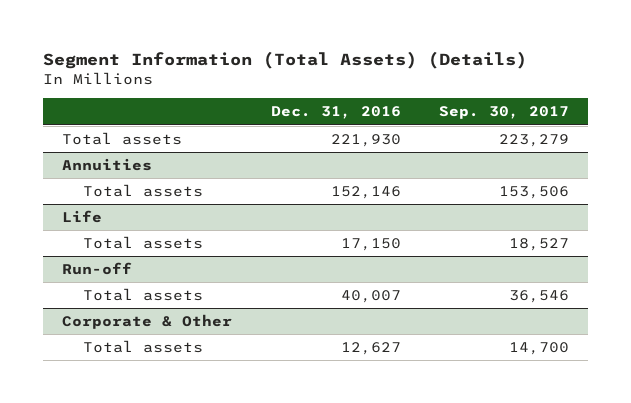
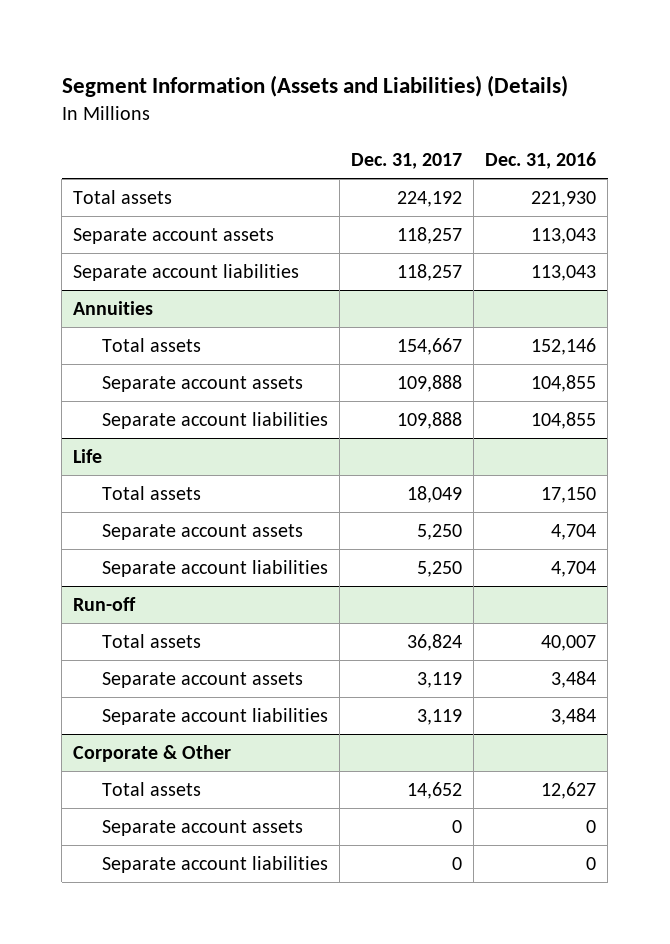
- Segment Information (Total Assets) (Details)
+ Segment Information (Assets and Liabilities) (Details)
- | Dec. 31, 2016 | Sep. 30, 2017
+ | Dec. 31, 2017 | Dec. 31, 2016
+ Separate account assets | 118,257 | 113,043
+ Separate account liabilities | 118,257 | 113,043
@ Annuities
+ Separate account assets | 109,888 | 104,855
+ Separate account liabilities | 109,888 | 104,855
@ Life
+ Separate account assets | 5,250 | 4,704
+ Separate account liabilities | 5,250 | 4,704
@ Run-off
+ Separate account assets | 3,119 | 3,484
+ Separate account liabilities | 3,119 | 3,484
@ Corporate & Other
+ Separate account assets | 0 | 0
+ Separate account liabilities | 0 | 0

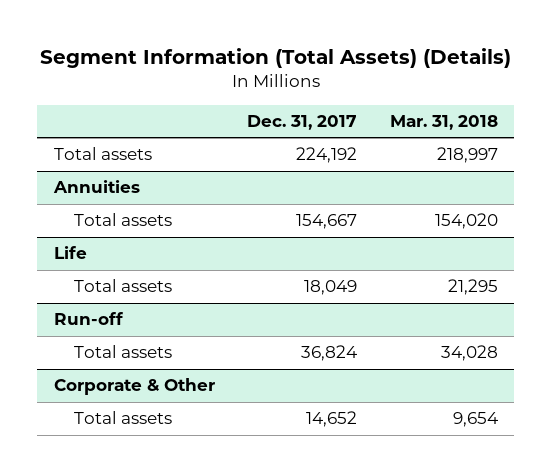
- Segment Information (Assets and Liabilities) (Details)
+ Segment Information (Total Assets) (Details)
- | Dec. 31, 2017 | Dec. 31, 2016
+ | Dec. 31, 2017 | Mar. 31, 2018
- Separate account assets | 118,257 | 113,043
- Separate account liabilities | 118,257 | 113,043
@ Annuities
- Separate account assets | 109,888 | 104,855
- Separate account liabilities | 109,888 | 104,855
@ Life
- Separate account assets | 5,250 | 4,704
- Separate account liabilities | 5,250 | 4,704
@ Run-off
- Separate account assets | 3,119 | 3,484
- Separate account liabilities | 3,119 | 3,484
@ Corporate & Other
- Separate account assets | 0 | 0
- Separate account liabilities | 0 | 0

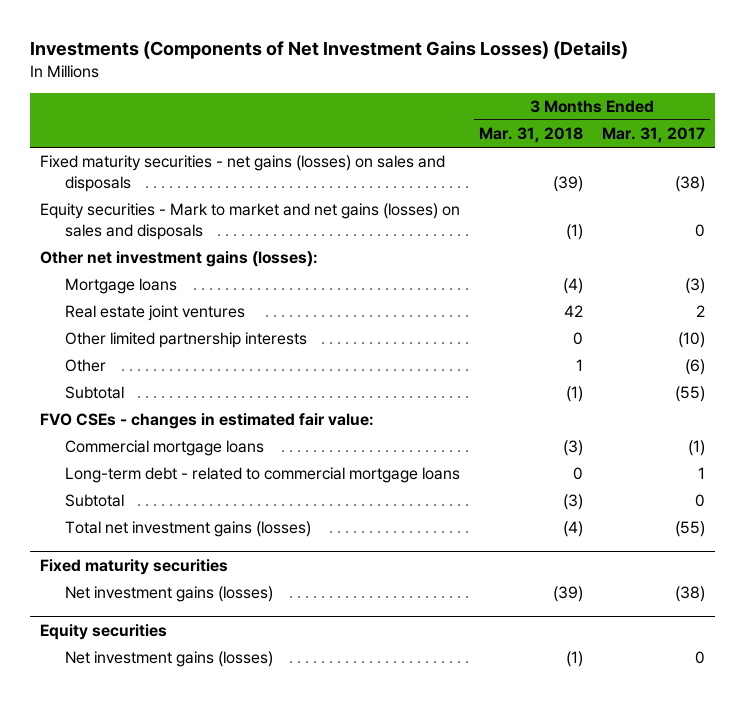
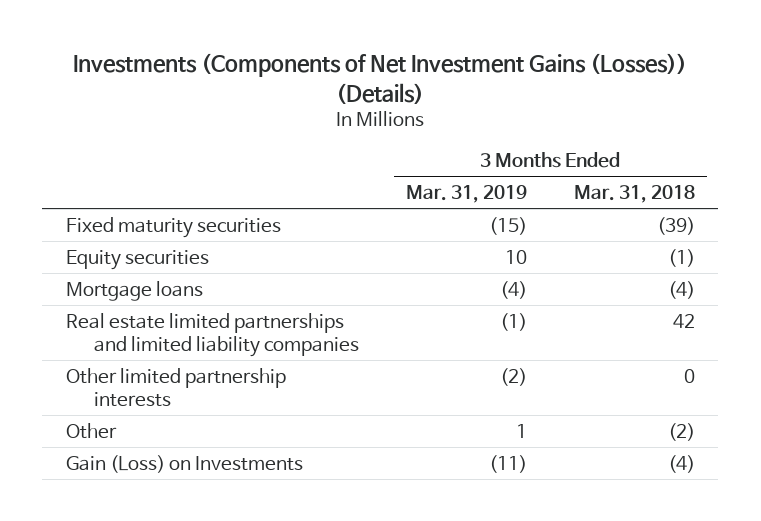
- Investments (Components of Net Investment Gains Losses) (Details)
+ Investments (Components of Net Investment Gains (Losses)) (Details)
- | 3 Months Ended Mar. 31, 2018 | 3 Months Ended Mar. 31, 2017
+ | 3 Months Ended Mar. 31, 2019 | 3 Months Ended Mar. 31, 2018
- Fixed maturity securities - net gains (losses) on sales and disposals | (39) | (38)
- Equity securities - Mark to market and net gains (losses) on sales and disposals | (1) | 0
- Other net investment gains (losses):
+ Fixed maturity securities | (15) | (39)
+ Equity securities | 10 | (1)
- Real estate joint ventures | 42 | 2
+ Real estate limited partnerships and limited liability companies | (1) | 42
- Other | 1 | (6)
- Subtotal | (1) | (55)
- FVO CSEs - changes in estimated fair value:
- Commercial mortgage loans | (3) | (1)
- Long-term debt - related to commercial mortgage loans | 0 | 1
- Subtotal | (3) | 0
- Total net investment gains (losses) | (4) | (55)
- Fixed maturity securities
- Net investment gains (losses) | (39) | (38)
- Equity securities
- Net investment gains (losses) | (1) | 0
+ Other | 1 | (2)
+ Gain (Loss) on Investments | (11) | (4)

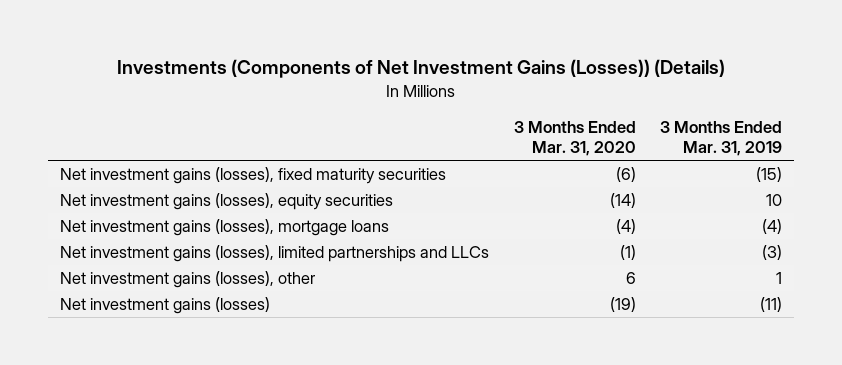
- | 3 Months Ended Mar. 31, 2019 | 3 Months Ended Mar. 31, 2018
+ | 3 Months Ended Mar. 31, 2020 | 3 Months Ended Mar. 31, 2019
- Fixed maturity securities | (15) | (39)
- Equity securities | 10 | (1)
- Mortgage loans | (4) | (4)
- Real estate limited partnerships and limited liability companies | (1) | 42
- Other limited partnership interests | (2) | 0
- Other | 1 | (2)
- Gain (Loss) on Investments | (11) | (4)
+ Net investment gains (losses), fixed maturity securities | (6) | (15)
+ Net investment gains (losses), equity securities | (14) | 10
+ Net investment gains (losses), mortgage loans | (4) | (4)
+ Net investment gains (losses), limited partnerships and LLCs | (1) | (3)
+ Net investment gains (losses), other | 6 | 1
+ Net investment gains (losses) | (19) | (11)

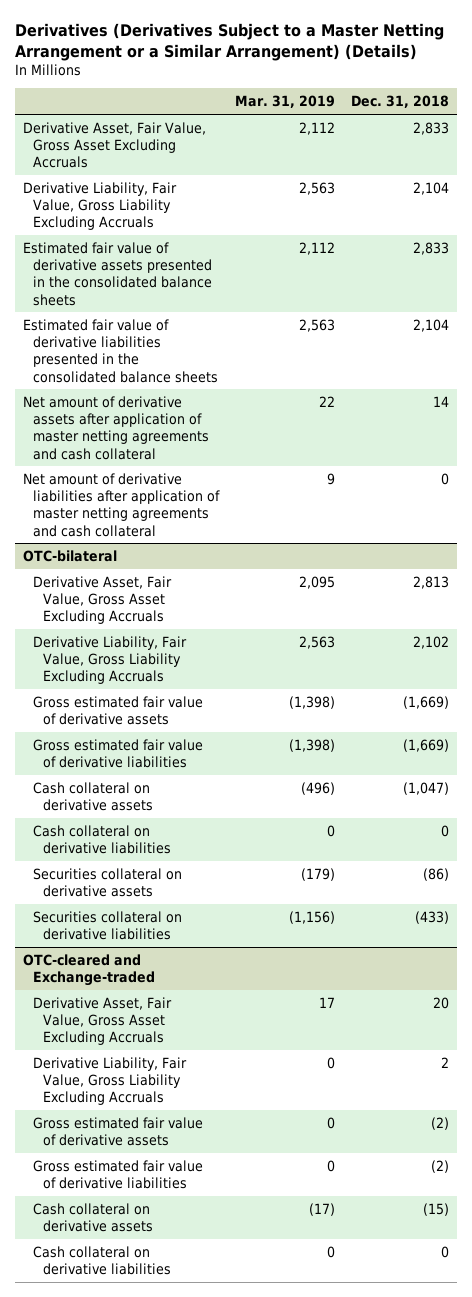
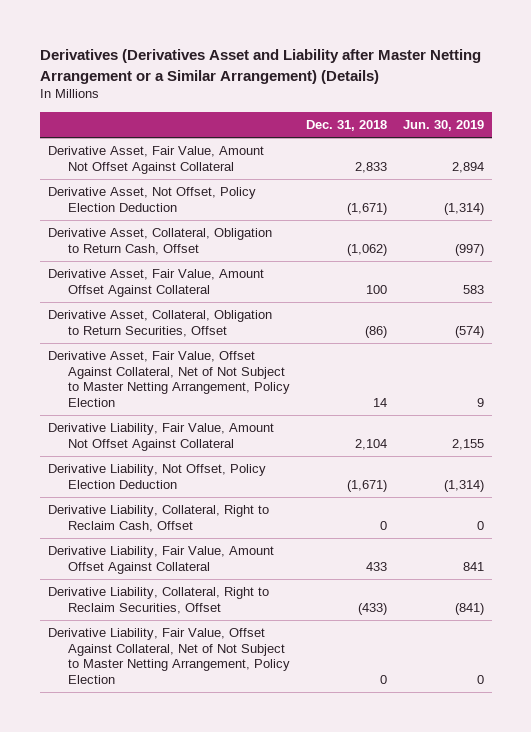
- Derivatives (Derivatives Subject to a Master Netting Arrangement or a Similar Arrangement) (Details)
+ Derivatives (Derivatives Asset and Liability after Master Netting Arrangement or a Similar Arrangement) (Details)
- | Mar. 31, 2019 | Dec. 31, 2018
+ | Dec. 31, 2018 | Jun. 30, 2019
- Derivative Asset, Fair Value, Gross Asset Excluding Accruals | 2,112 | 2,833
- Derivative Liability, Fair Value, Gross Liability Excluding Accruals | 2,563 | 2,104
- Estimated fair value of derivative assets presented in the consolidated balance sheets | 2,112 | 2,833
- Estimated fair value of derivative liabilities presented in the consolidated balance sheets | 2,563 | 2,104
- Net amount of derivative assets after application of master netting agreements and cash collateral | 22 | 14
- Net amount of derivative liabilities after application of master netting agreements and cash collateral | 9 | 0
- OTC-bilateral
- Derivative Asset, Fair Value, Gross Asset Excluding Accruals | 2,095 | 2,813
- Derivative Liability, Fair Value, Gross Liability Excluding Accruals | 2,563 | 2,102
- Gross estimated fair value of derivative assets | (1,398) | (1,669)
- Gross estimated fair value of derivative liabilities | (1,398) | (1,669)
- Cash collateral on derivative assets | (496) | (1,047)
- Cash collateral on derivative liabilities | 0 | 0
- Securities collateral on derivative assets | (179) | (86)
- Securities collateral on derivative liabilities | (1,156) | (433)
- OTC-cleared and Exchange-traded
- Derivative Asset, Fair Value, Gross Asset Excluding Accruals | 17 | 20
- Derivative Liability, Fair Value, Gross Liability Excluding Accruals | 0 | 2
- Gross estimated fair value of derivative assets | 0 | (2)
- Gross estimated fair value of derivative liabilities | 0 | (2)
- Cash collateral on derivative assets | (17) | (15)
- Cash collateral on derivative liabilities | 0 | 0
+ Derivative Asset, Fair Value, Amount Not Offset Against Collateral | 2,833 | 2,894
+ Derivative Asset, Not Offset, Policy Election Deduction | (1,671) | (1,314)
+ Derivative Asset, Collateral, Obligation to Return Cash, Offset | (1,062) | (997)
+ Derivative Asset, Fair Value, Amount Offset Against Collateral | 100 | 583
+ Derivative Asset, Collateral, Obligation to Return Securities, Offset | (86) | (574)
+ Derivative Asset, Fair Value, Offset Against Collateral, Net of Not Subject to Master Netting Arrangement, Policy Election | 14 | 9
+ Derivative Liability, Fair Value, Amount Not Offset Against Collateral | 2,104 | 2,155
+ Derivative Liability, Not Offset, Policy Election Deduction | (1,671) | (1,314)
+ Derivative Liability, Collateral, Right to Reclaim Cash, Offset | 0 | 0
+ Derivative Liability, Fair Value, Amount Offset Against Collateral | 433 | 841
+ Derivative Liability, Collateral, Right to Reclaim Securities, Offset | (433) | (841)
+ Derivative Liability, Fair Value, Offset Against Collateral, Net of Not Subject to Master Netting Arrangement, Policy Election | 0 | 0

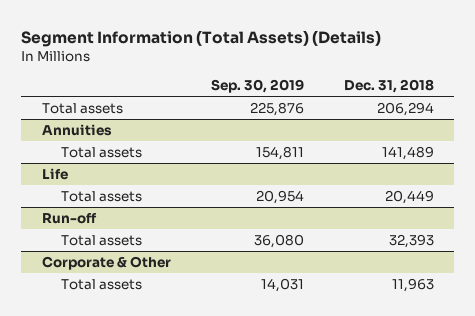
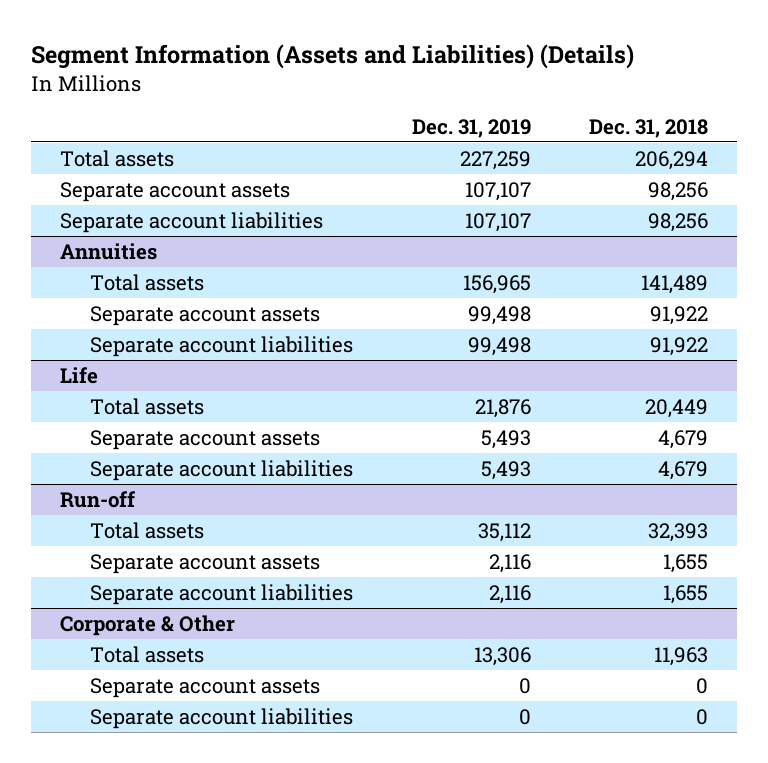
- Segment Information (Total Assets) (Details)
+ Segment Information (Assets and Liabilities) (Details)
- | Sep. 30, 2019 | Dec. 31, 2018
+ | Dec. 31, 2019 | Dec. 31, 2018
+ Separate account assets | 107,107 | 98,256
+ Separate account liabilities | 107,107 | 98,256
@ Annuities
+ Separate account assets | 99,498 | 91,922
+ Separate account liabilities | 99,498 | 91,922
@ Life
+ Separate account assets | 5,493 | 4,679
+ Separate account liabilities | 5,493 | 4,679
@ Run-off
+ Separate account assets | 2,116 | 1,655
+ Separate account liabilities | 2,116 | 1,655
@ Corporate & Other
+ Separate account assets | 0 | 0
+ Separate account liabilities | 0 | 0

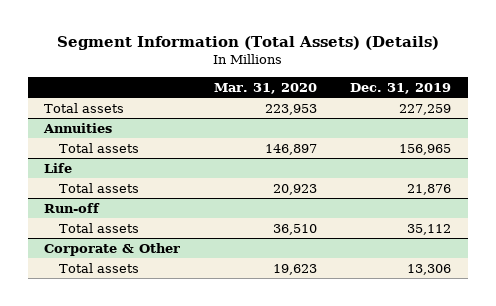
- Segment Information (Assets and Liabilities) (Details)
+ Segment Information (Total Assets) (Details)
- | Dec. 31, 2019 | Dec. 31, 2018
+ | Mar. 31, 2020 | Dec. 31, 2019
- Separate account assets | 107,107 | 98,256
- Separate account liabilities | 107,107 | 98,256
@ Annuities
- Separate account assets | 99,498 | 91,922
- Separate account liabilities | 99,498 | 91,922
@ Life
- Separate account assets | 5,493 | 4,679
- Separate account liabilities | 5,493 | 4,679
@ Run-off
- Separate account assets | 2,116 | 1,655
- Separate account liabilities | 2,116 | 1,655
@ Corporate & Other
- Separate account assets | 0 | 0
- Separate account liabilities | 0 | 0

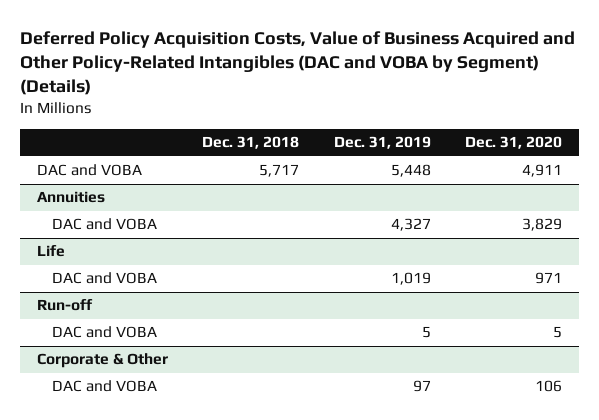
- Segment Information (Total Assets) (Details)
+ Deferred Policy Acquisition Costs, Value of Business Acquired and Other Policy-Related Intangibles (DAC and VOBA by Segment) (Details)
- | Mar. 31, 2020 | Dec. 31, 2019
+ | Dec. 31, 2018 | Dec. 31, 2019 | Dec. 31, 2020
- Total assets | 223,953 | 227,259
+ DAC and VOBA | 5,717 | 5,448 | 4,911
@ Annuities
- Total assets | 146,897 | 156,965
+ DAC and VOBA | | 4,327 | 3,829
@ Life
- Total assets | 20,923 | 21,876
+ DAC and VOBA | | 1,019 | 971
@ Run-off
- Total assets | 36,510 | 35,112
+ DAC and VOBA | | 5 | 5
@ Corporate & Other
- Total assets | 19,623 | 13,306
+ DAC and VOBA | | 97 | 106

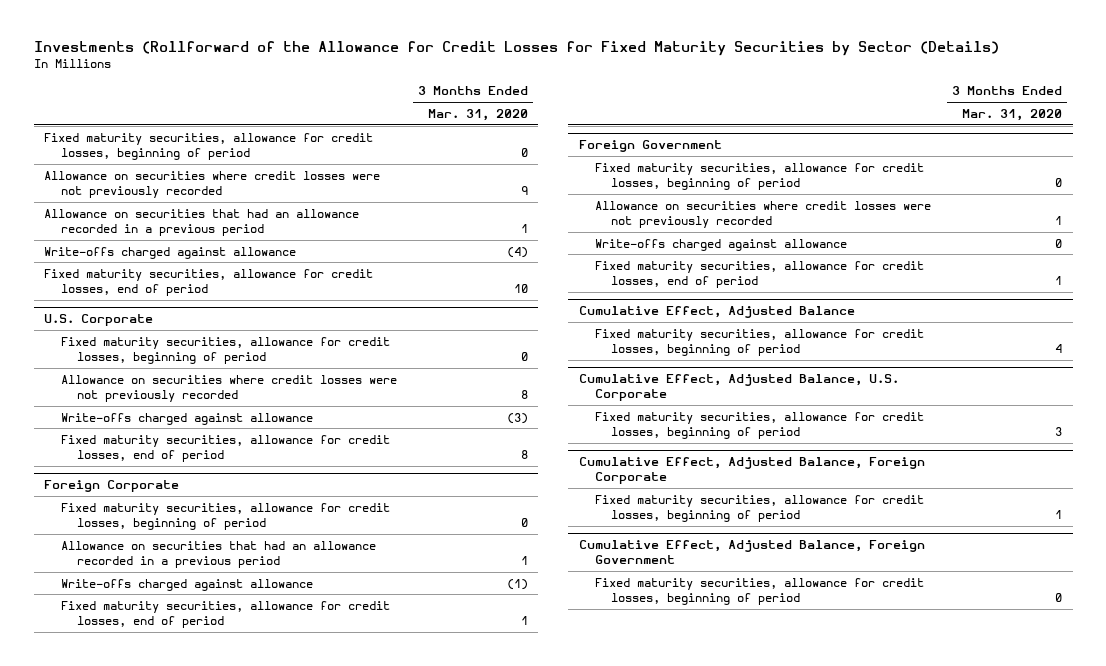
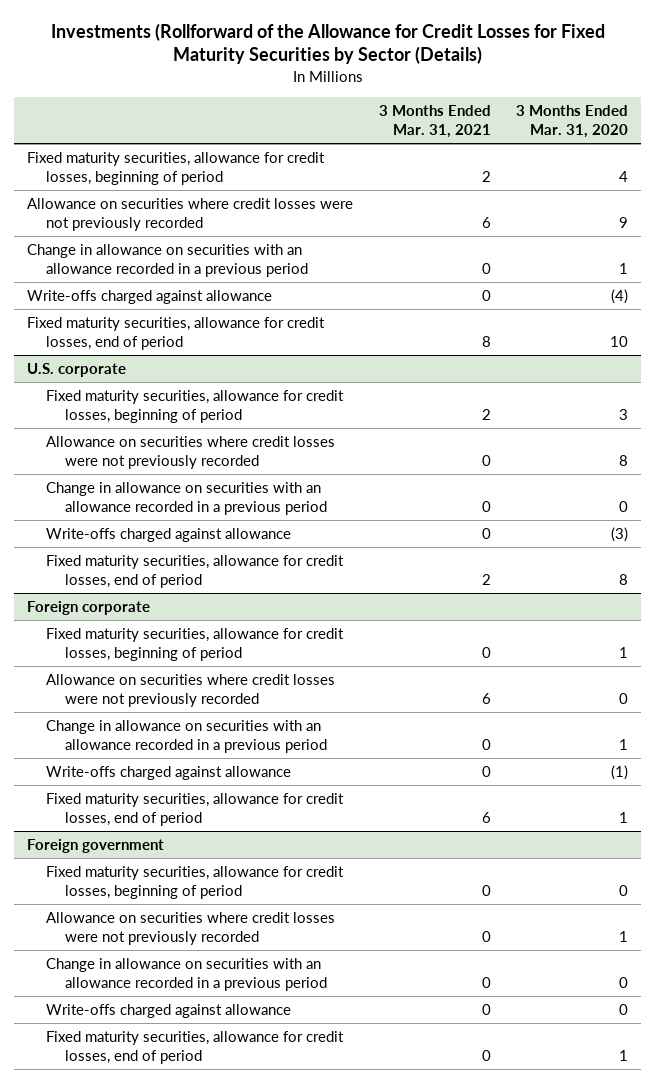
- | 3 Months Ended Mar. 31, 2020
+ | 3 Months Ended Mar. 31, 2021 | 3 Months Ended Mar. 31, 2020
- Fixed maturity securities, allowance for credit losses, beginning of period | 0
+ Fixed maturity securities, allowance for credit losses, beginning of period | 2 | 4
- Allowance on securities that had an allowance recorded in a previous period | 1
+ Change in allowance on securities with an allowance recorded in a previous period | 0 | 1
- U.S. Corporate
- Fixed maturity securities, allowance for credit losses, beginning of period | 0
+ U.S. corporate
+ Fixed maturity securities, allowance for credit losses, beginning of period | 2 | 3
+ Change in allowance on securities with an allowance recorded in a previous period | 0 | 0
- Foreign Corporate
- Fixed maturity securities, allowance for credit losses, beginning of period | 0
- Allowance on securities that had an allowance recorded in a previous period | 1
+ Foreign corporate
+ Fixed maturity securities, allowance for credit losses, beginning of period | 0 | 1
+ Allowance on securities where credit losses were not previously recorded | 6 | 0
+ Change in allowance on securities with an allowance recorded in a previous period | 0 | 1
- Foreign Government
+ Foreign government
+ Change in allowance on securities with an allowance recorded in a previous period | 0 | 0
- Cumulative Effect, Adjusted Balance
- Fixed maturity securities, allowance for credit losses, beginning of period | 4
- Cumulative Effect, Adjusted Balance, U.S. Corporate
- Fixed maturity securities, allowance for credit losses, beginning of period | 3
- Cumulative Effect, Adjusted Balance, Foreign Corporate
- Fixed maturity securities, allowance for credit losses, beginning of period | 1
- Cumulative Effect, Adjusted Balance, Foreign Government
- Fixed maturity securities, allowance for credit losses, beginning of period | 0

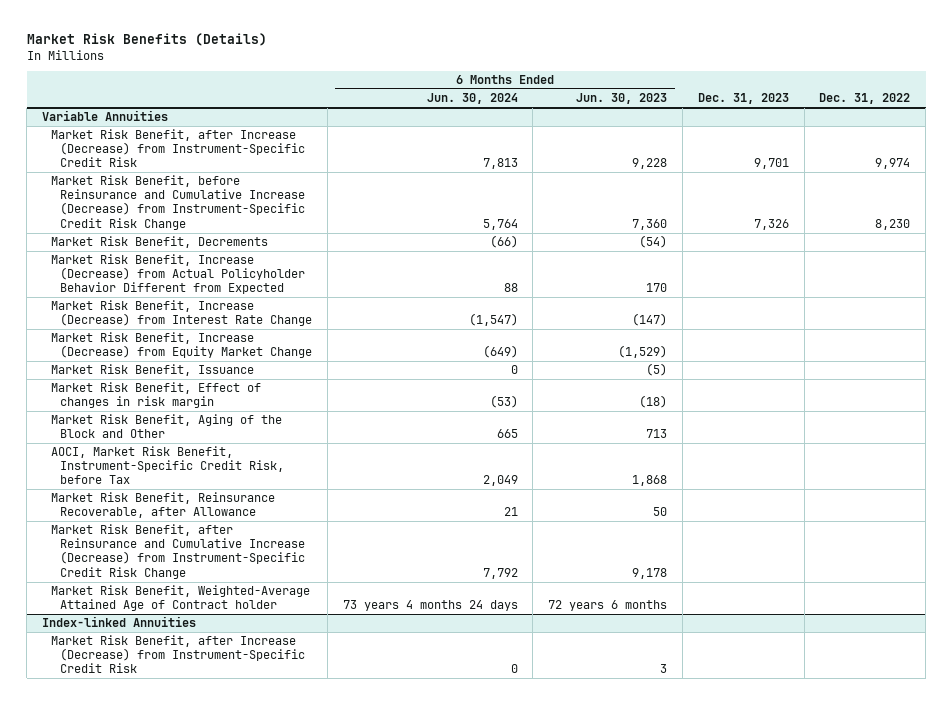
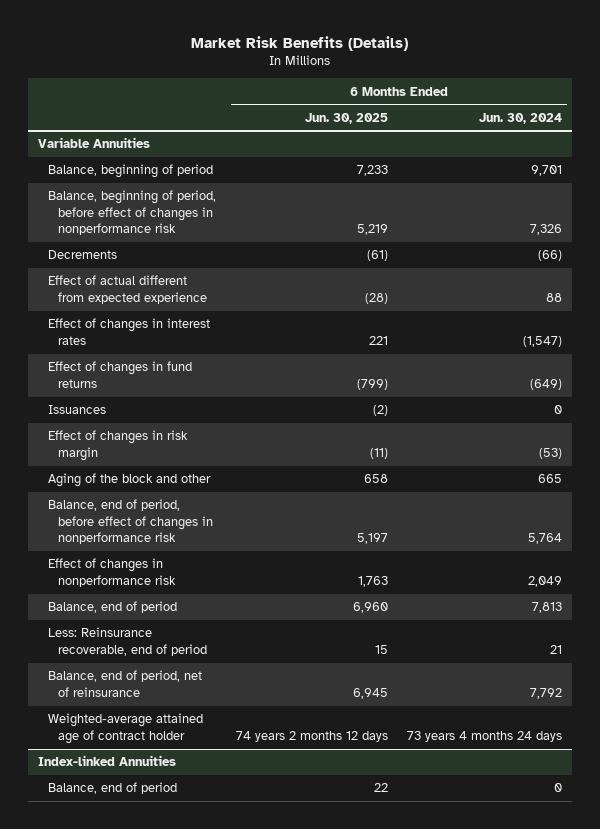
- | 6 Months Ended Jun. 30, 2024 | 6 Months Ended Jun. 30, 2023 | Dec. 31, 2023 | Dec. 31, 2022
+ | 6 Months Ended Jun. 30, 2025 | 6 Months Ended Jun. 30, 2024
@ Variable Annuities
- Market Risk Benefit, after Increase (Decrease) from Instrument-Specific Credit Risk | 7,813 | 9,228 | 9,701 | 9,974
- Market Risk Benefit, before Reinsurance and Cumulative Increase (Decrease) from Instrument-Specific Credit Risk Change | 5,764 | 7,360 | 7,326 | 8,230
- Market Risk Benefit, Decrements | (66) | (54) | |
- Market Risk Benefit, Increase (Decrease) from Actual Policyholder Behavior Different from Expected | 88 | 170 | |
- Market Risk Benefit, Increase (Decrease) from Interest Rate Change | (1,547) | (147) | |
- Market Risk Benefit, Increase (Decrease) from Equity Market Change | (649) | (1,529) | |
- Market Risk Benefit, Issuance | 0 | (5) | |
- Market Risk Benefit, Effect of changes in risk margin | (53) | (18) | |
- Market Risk Benefit, Aging of the Block and Other | 665 | 713 | |
- AOCI, Market Risk Benefit, Instrument-Specific Credit Risk, before Tax | 2,049 | 1,868 | |
- Market Risk Benefit, Reinsurance Recoverable, after Allowance | 21 | 50 | |
- Market Risk Benefit, after Reinsurance and Cumulative Increase (Decrease) from Instrument-Specific Credit Risk Change | 7,792 | 9,178 | |
- Market Risk Benefit, Weighted-Average Attained Age of Contract holder | 73 years 4 months 24 days | 72 years 6 months | |
+ Balance, beginning of period | 7,233 | 9,701
+ Balance, beginning of period, before effect of changes in nonperformance risk | 5,219 | 7,326
+ Decrements | (61) | (66)
+ Effect of actual different from expected experience | (28) | 88
+ Effect of changes in interest rates | 221 | (1,547)
+ Effect of changes in fund returns | (799) | (649)
+ Issuances | (2) | 0
+ Effect of changes in risk margin | (11) | (53)
+ Aging of the block and other | 658 | 665
+ Balance, end of period, before effect of changes in nonperformance risk | 5,197 | 5,764
+ Effect of changes in nonperformance risk | 1,763 | 2,049
+ Balance, end of period | 6,960 | 7,813
+ Less: Reinsurance recoverable, end of period | 15 | 21
+ Balance, end of period, net of reinsurance | 6,945 | 7,792
+ Weighted-average attained age of contract holder | 74 years 2 months 12 days | 73 years 4 months 24 days
@ Index-linked Annuities
- Market Risk Benefit, after Increase (Decrease) from Instrument-Specific Credit Risk | 0 | 3 | |
+ Balance, end of period | 22 | 0

